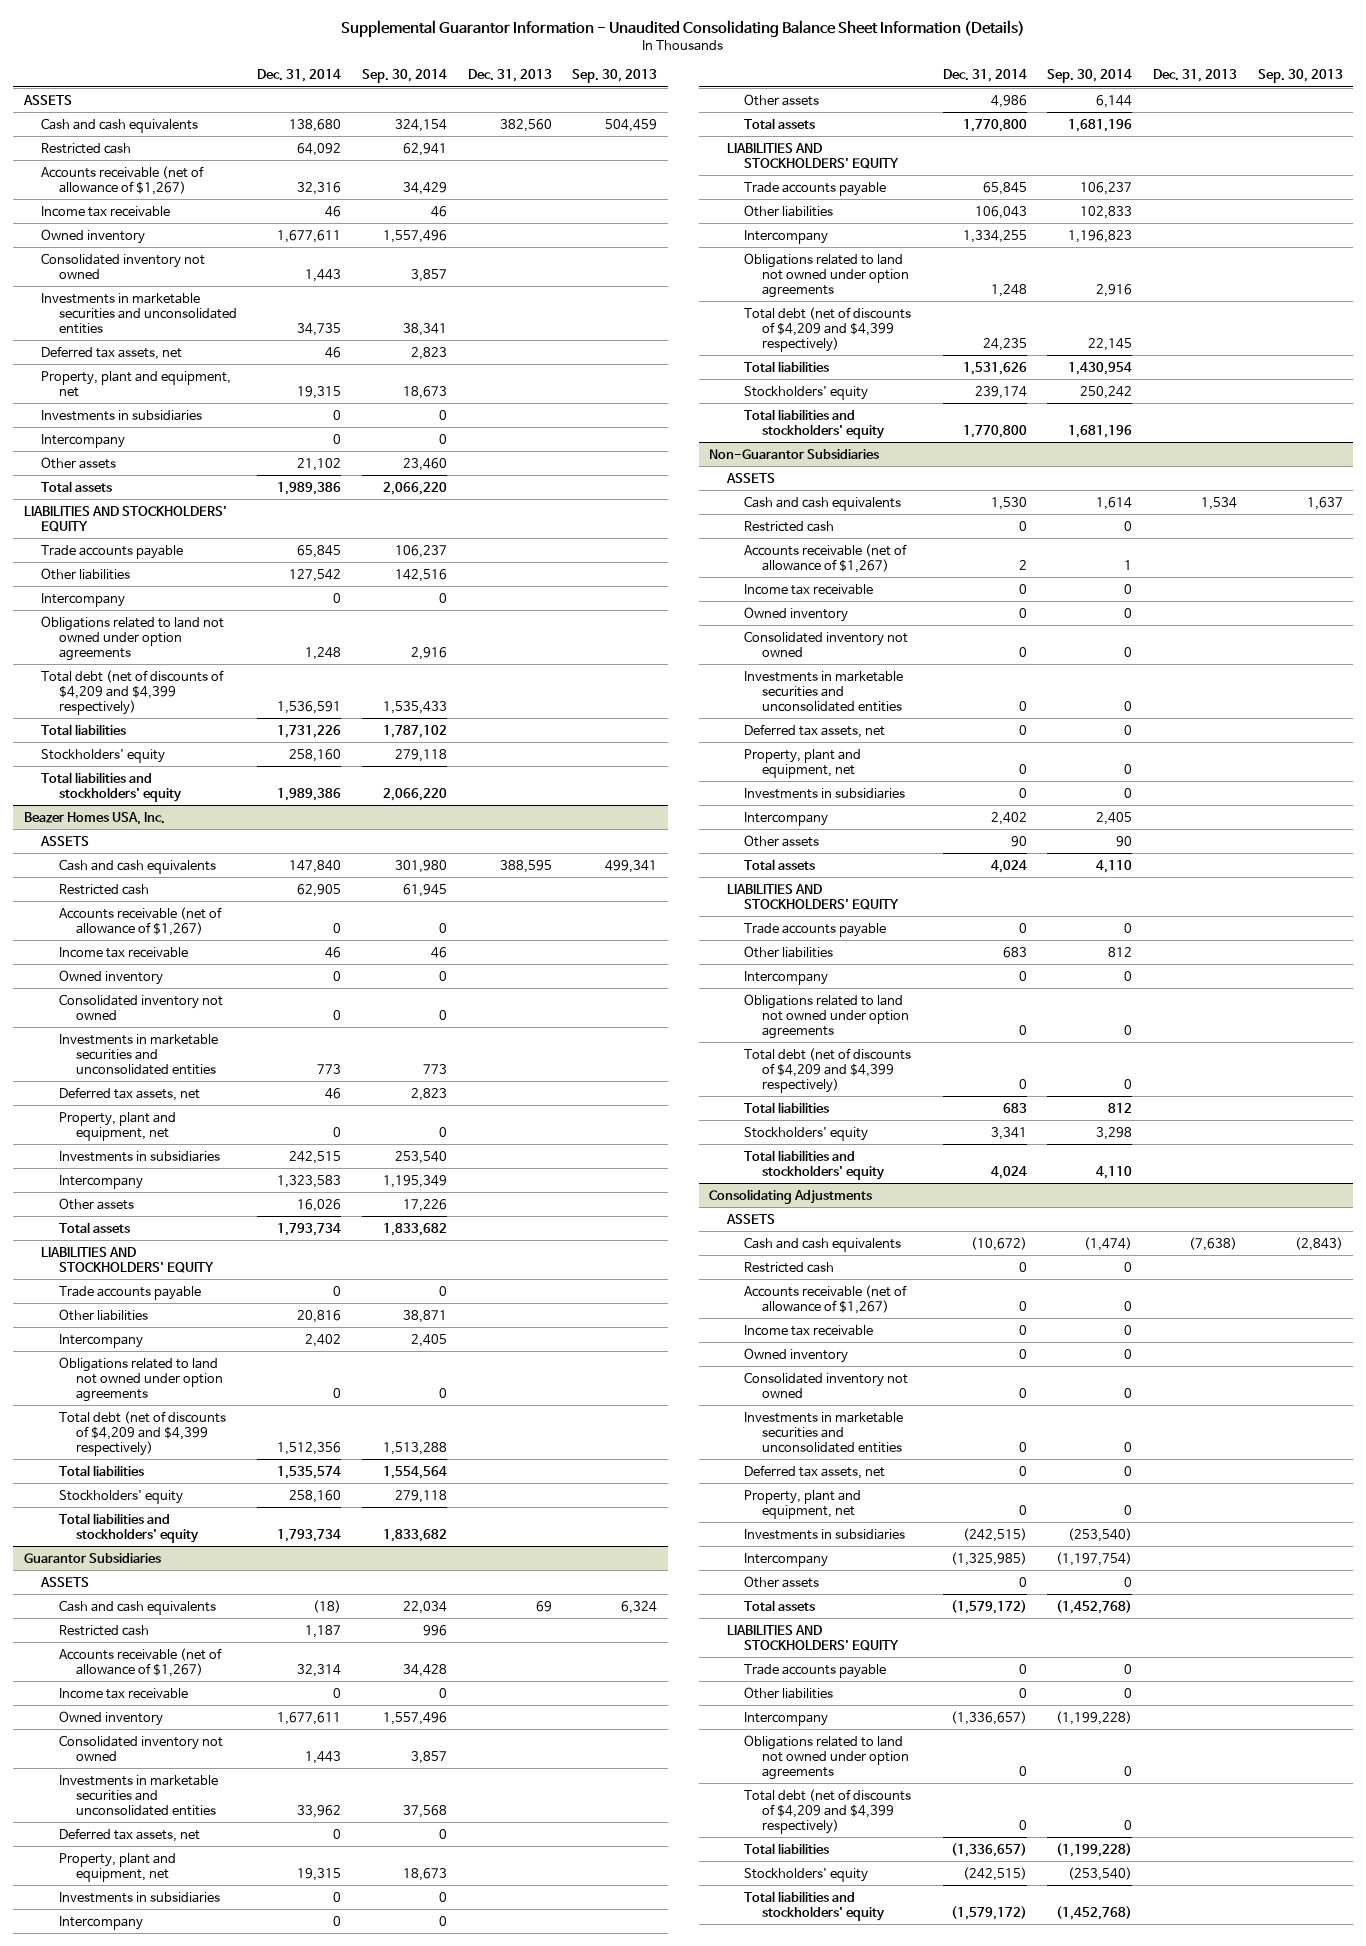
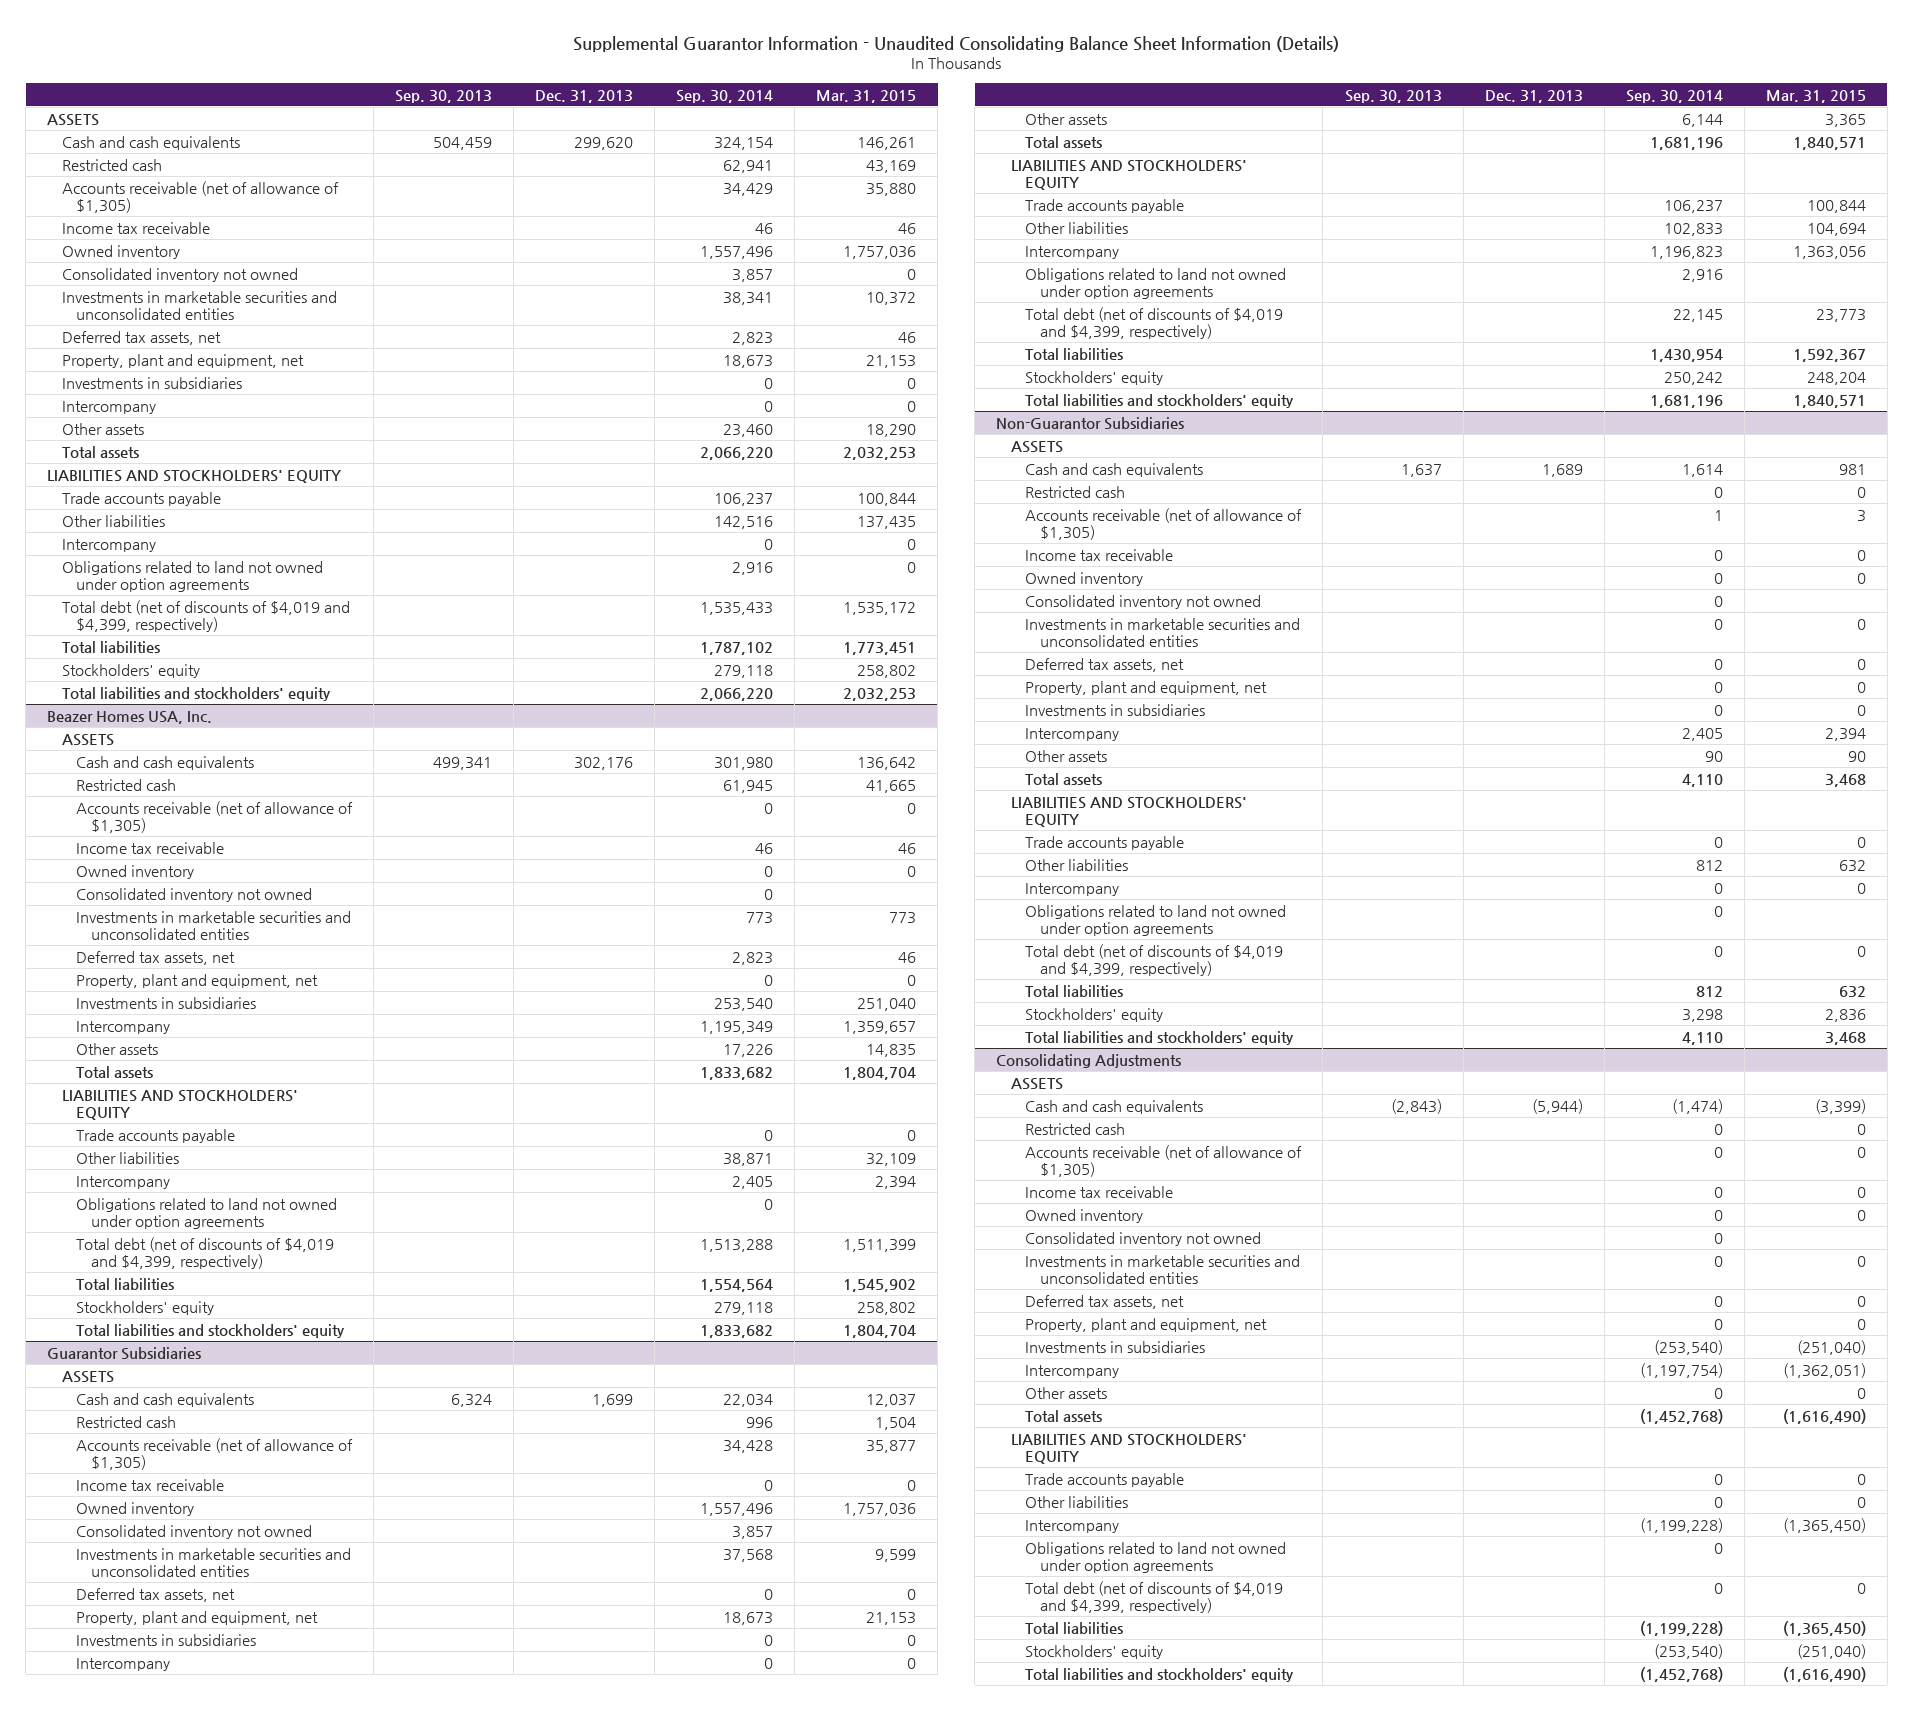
- | Dec. 31, 2014 | Sep. 30, 2014 | Dec. 31, 2013 | Sep. 30, 2013
+ | Sep. 30, 2013 | Dec. 31, 2013 | Sep. 30, 2014 | Mar. 31, 2015
- Cash and cash equivalents | 138,680 | 324,154 | 382,560 | 504,459
+ Cash and cash equivalents | 504,459 | 299,620 | 324,154 | 146,261
- Accounts receivable (net of allowance of $1,267) | 32,316 | 34,429 | |
+ Accounts receivable (net of allowance of $1,305) | | | 34,429 | 35,880
- Total debt (net of discounts of $4,209 and $4,399 respectively) | 1,536,591 | 1,535,433 | |
+ Total debt (net of discounts of $4,019 and $4,399, respectively) | | | 1,535,433 | 1,535,172
@ Beazer Homes USA, Inc.
- Cash and cash equivalents | 147,840 | 301,980 | 388,595 | 499,341
+ Cash and cash equivalents | 499,341 | 302,176 | 301,980 | 136,642
- Accounts receivable (net of allowance of $1,267) | 0 | 0 | |
+ Accounts receivable (net of allowance of $1,305) | | | 0 | 0
- Total debt (net of discounts of $4,209 and $4,399 respectively) | 1,512,356 | 1,513,288 | |
+ Total debt (net of discounts of $4,019 and $4,399, respectively) | | | 1,513,288 | 1,511,399
@ Guarantor Subsidiaries
- Cash and cash equivalents | (18) | 22,034 | 69 | 6,324
+ Cash and cash equivalents | 6,324 | 1,699 | 22,034 | 12,037
- Accounts receivable (net of allowance of $1,267) | 32,314 | 34,428 | |
+ Accounts receivable (net of allowance of $1,305) | | | 34,428 | 35,877
- Total debt (net of discounts of $4,209 and $4,399 respectively) | 24,235 | 22,145 | |
+ Total debt (net of discounts of $4,019 and $4,399, respectively) | | | 22,145 | 23,773
@ Non-Guarantor Subsidiaries
- Cash and cash equivalents | 1,530 | 1,614 | 1,534 | 1,637
+ Cash and cash equivalents | 1,637 | 1,689 | 1,614 | 981
- Accounts receivable (net of allowance of $1,267) | 2 | 1 | |
+ Accounts receivable (net of allowance of $1,305) | | | 1 | 3
- Total debt (net of discounts of $4,209 and $4,399 respectively) | 0 | 0 | |
+ Total debt (net of discounts of $4,019 and $4,399, respectively) | | | 0 | 0
@ Consolidating Adjustments
- Cash and cash equivalents | (10,672) | (1,474) | (7,638) | (2,843)
+ Cash and cash equivalents | (2,843) | (5,944) | (1,474) | (3,399)
- Accounts receivable (net of allowance of $1,267) | 0 | 0 | |
+ Accounts receivable (net of allowance of $1,305) | | | 0 | 0
- Total debt (net of discounts of $4,209 and $4,399 respectively) | 0 | 0 | |
+ Total debt (net of discounts of $4,019 and $4,399, respectively) | | | 0 | 0

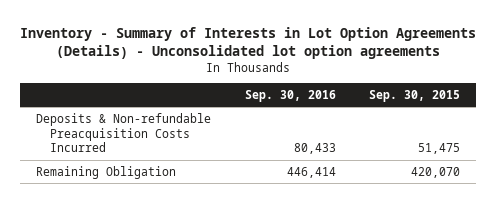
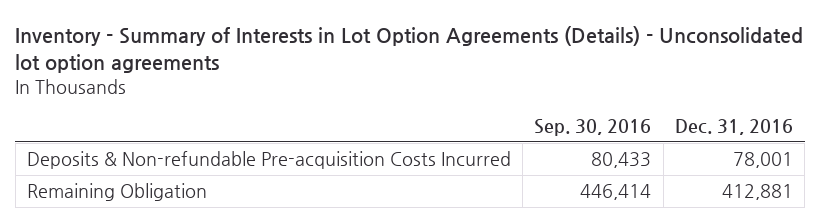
- | Sep. 30, 2016 | Sep. 30, 2015
+ | Sep. 30, 2016 | Dec. 31, 2016
- Deposits & Non-refundable Preacquisition Costs Incurred | 80,433 | 51,475
+ Deposits & Non-refundable Pre-acquisition Costs Incurred | 80,433 | 78,001

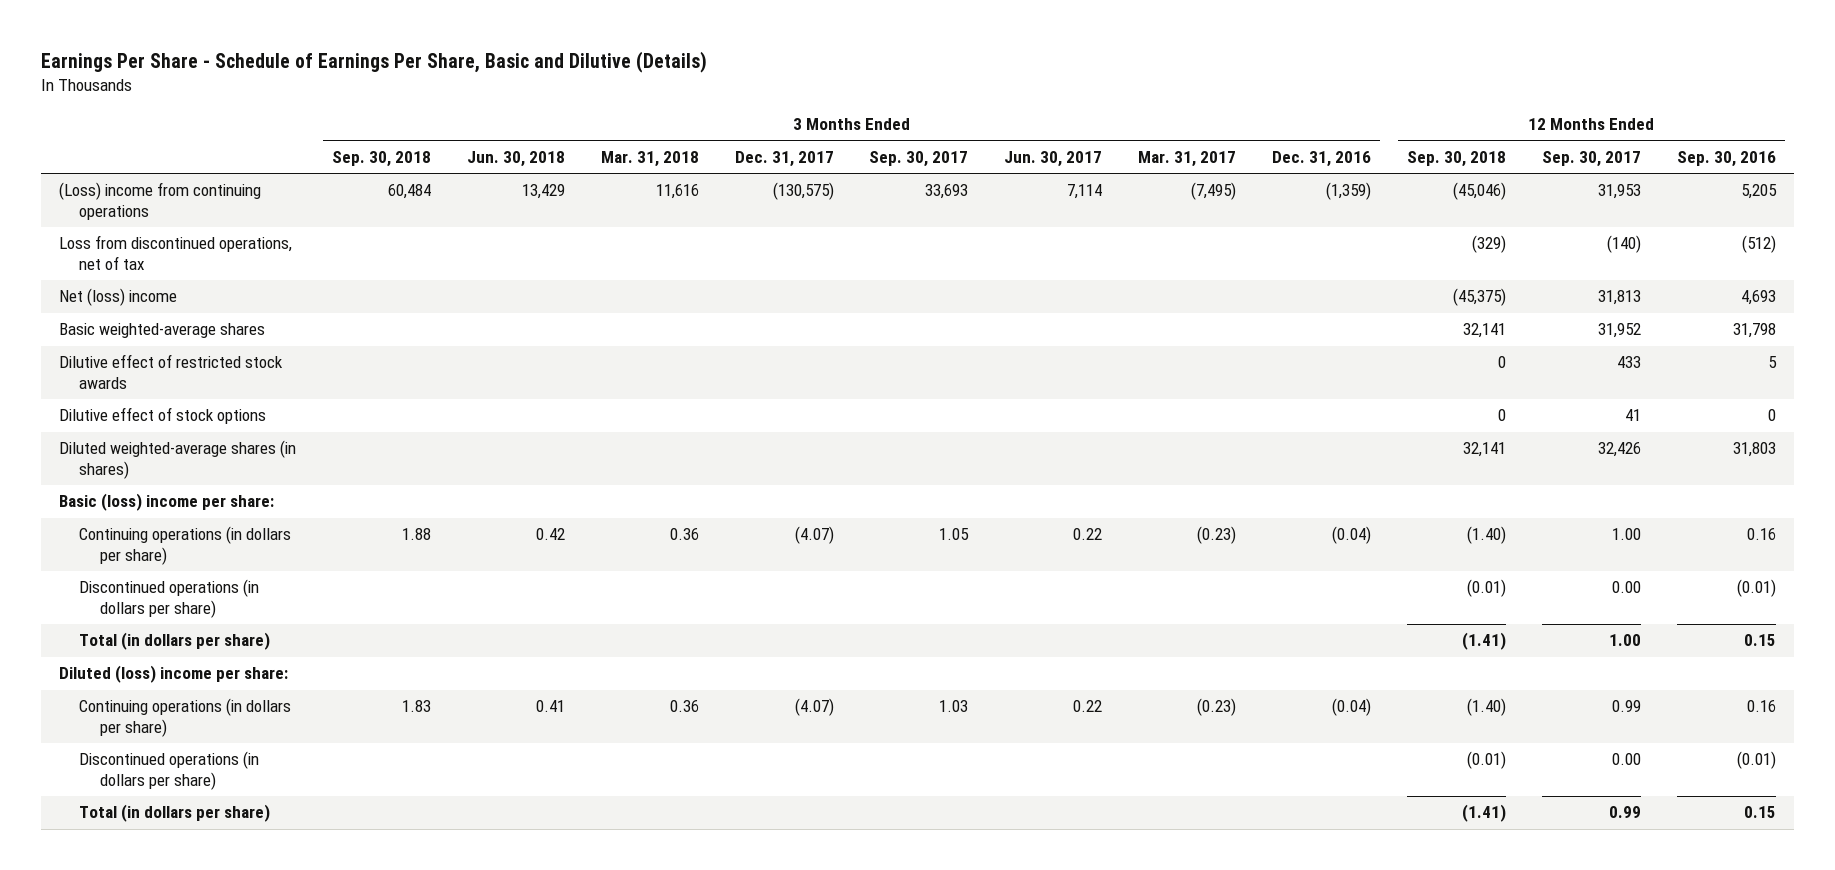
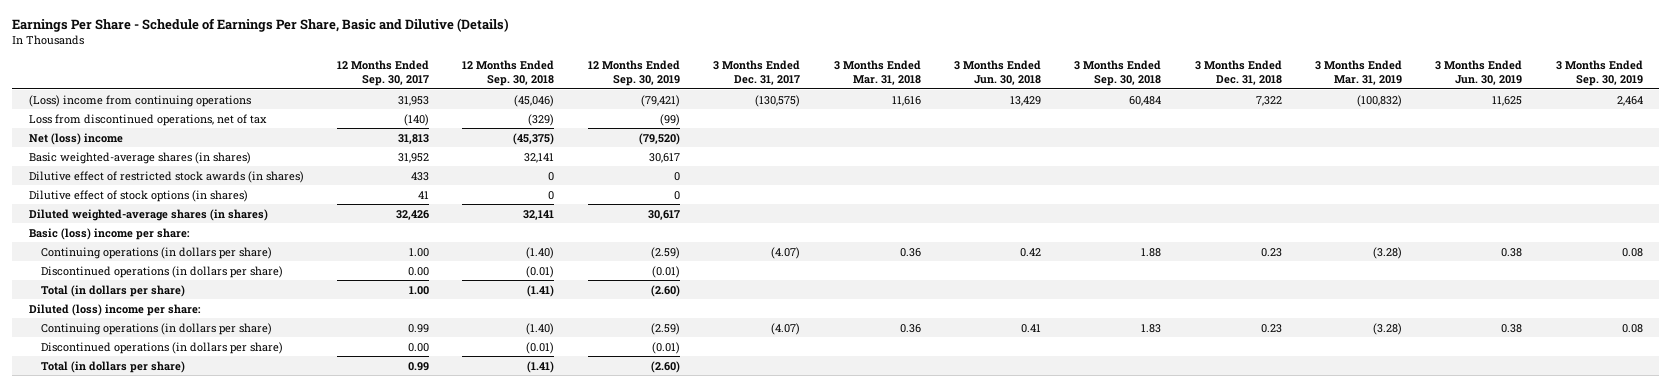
- | 3 Months Ended Sep. 30, 2018 | 3 Months Ended Jun. 30, 2018 | 3 Months Ended Mar. 31, 2018 | 3 Months Ended Dec. 31, 2017 | 3 Months Ended Sep. 30, 2017 | 3 Months Ended Jun. 30, 2017 | 3 Months Ended Mar. 31, 2017 | 3 Months Ended Dec. 31, 2016 | 12 Months Ended Sep. 30, 2018 | 12 Months Ended Sep. 30, 2017 | 12 Months Ended Sep. 30, 2016
+ | 12 Months Ended Sep. 30, 2017 | 12 Months Ended Sep. 30, 2018 | 12 Months Ended Sep. 30, 2019 | 3 Months Ended Dec. 31, 2017 | 3 Months Ended Mar. 31, 2018 | 3 Months Ended Jun. 30, 2018 | 3 Months Ended Sep. 30, 2018 | 3 Months Ended Dec. 31, 2018 | 3 Months Ended Mar. 31, 2019 | 3 Months Ended Jun. 30, 2019 | 3 Months Ended Sep. 30, 2019
- Basic weighted-average shares | | | | | | | | | 32,141 | 31,952 | 31,798
- Dilutive effect of restricted stock awards | | | | | | | | | 0 | 433 | 5
- Dilutive effect of stock options | | | | | | | | | 0 | 41 | 0
+ Basic weighted-average shares (in shares) | 31,952 | 32,141 | 30,617 | | | | | | | |
+ Dilutive effect of restricted stock awards (in shares) | 433 | 0 | 0 | | | | | | | |
+ Dilutive effect of stock options (in shares) | 41 | 0 | 0 | | | | | | | |

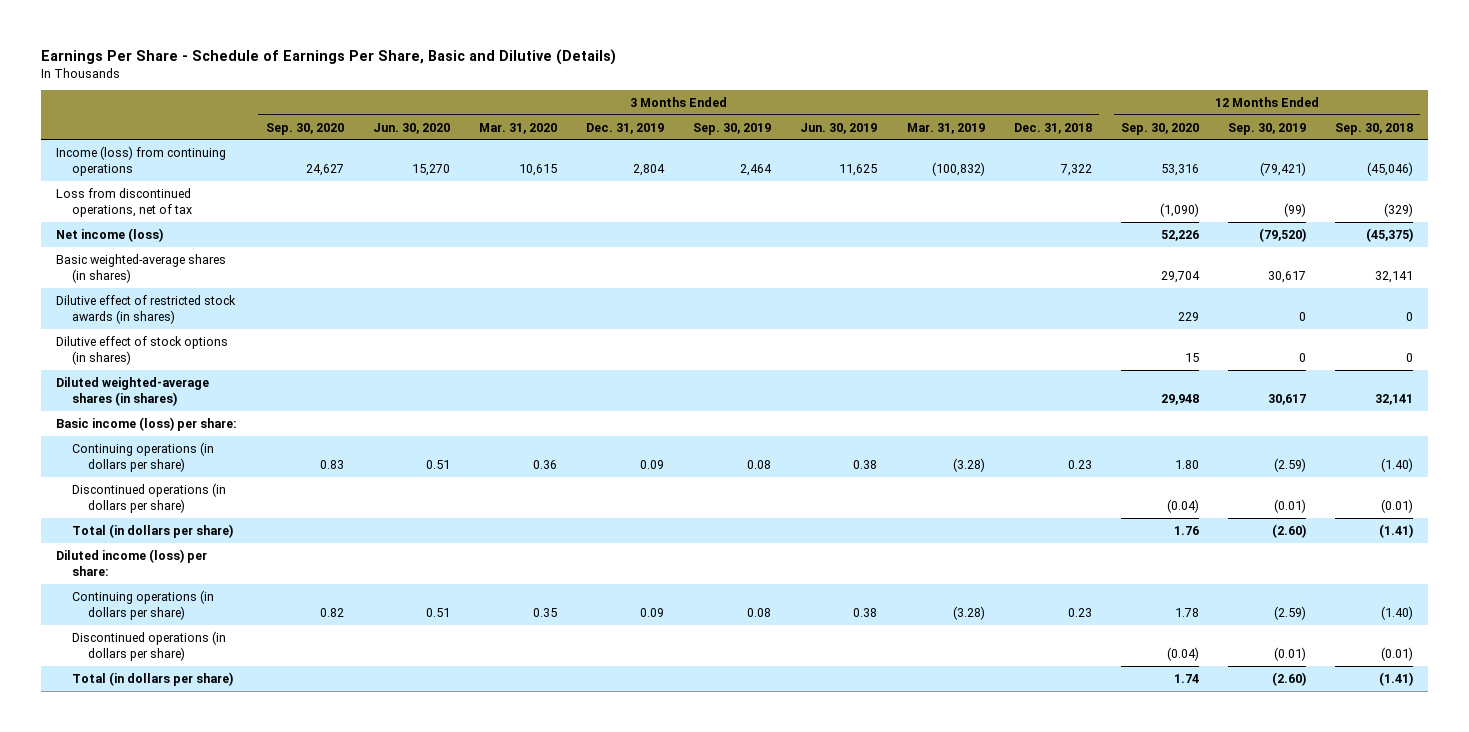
- | 12 Months Ended Sep. 30, 2017 | 12 Months Ended Sep. 30, 2018 | 12 Months Ended Sep. 30, 2019 | 3 Months Ended Dec. 31, 2017 | 3 Months Ended Mar. 31, 2018 | 3 Months Ended Jun. 30, 2018 | 3 Months Ended Sep. 30, 2018 | 3 Months Ended Dec. 31, 2018 | 3 Months Ended Mar. 31, 2019 | 3 Months Ended Jun. 30, 2019 | 3 Months Ended Sep. 30, 2019
+ | 3 Months Ended Sep. 30, 2020 | 3 Months Ended Jun. 30, 2020 | 3 Months Ended Mar. 31, 2020 | 3 Months Ended Dec. 31, 2019 | 3 Months Ended Sep. 30, 2019 | 3 Months Ended Jun. 30, 2019 | 3 Months Ended Mar. 31, 2019 | 3 Months Ended Dec. 31, 2018 | 12 Months Ended Sep. 30, 2020 | 12 Months Ended Sep. 30, 2019 | 12 Months Ended Sep. 30, 2018
- (Loss) income from continuing operations | 31,953 | (45,046) | (79,421) | (130,575) | 11,616 | 13,429 | 60,484 | 7,322 | (100,832) | 11,625 | 2,464
+ Income (loss) from continuing operations | 24,627 | 15,270 | 10,615 | 2,804 | 2,464 | 11,625 | (100,832) | 7,322 | 53,316 | (79,421) | (45,046)
- Net (loss) income | 31,813 | (45,375) | (79,520) | | | | | | | |
+ Net income (loss) | | | | | | | | | 52,226 | (79,520) | (45,375)
- Basic (loss) income per share:
+ Basic income (loss) per share:
- Diluted (loss) income per share:
+ Diluted income (loss) per share:

